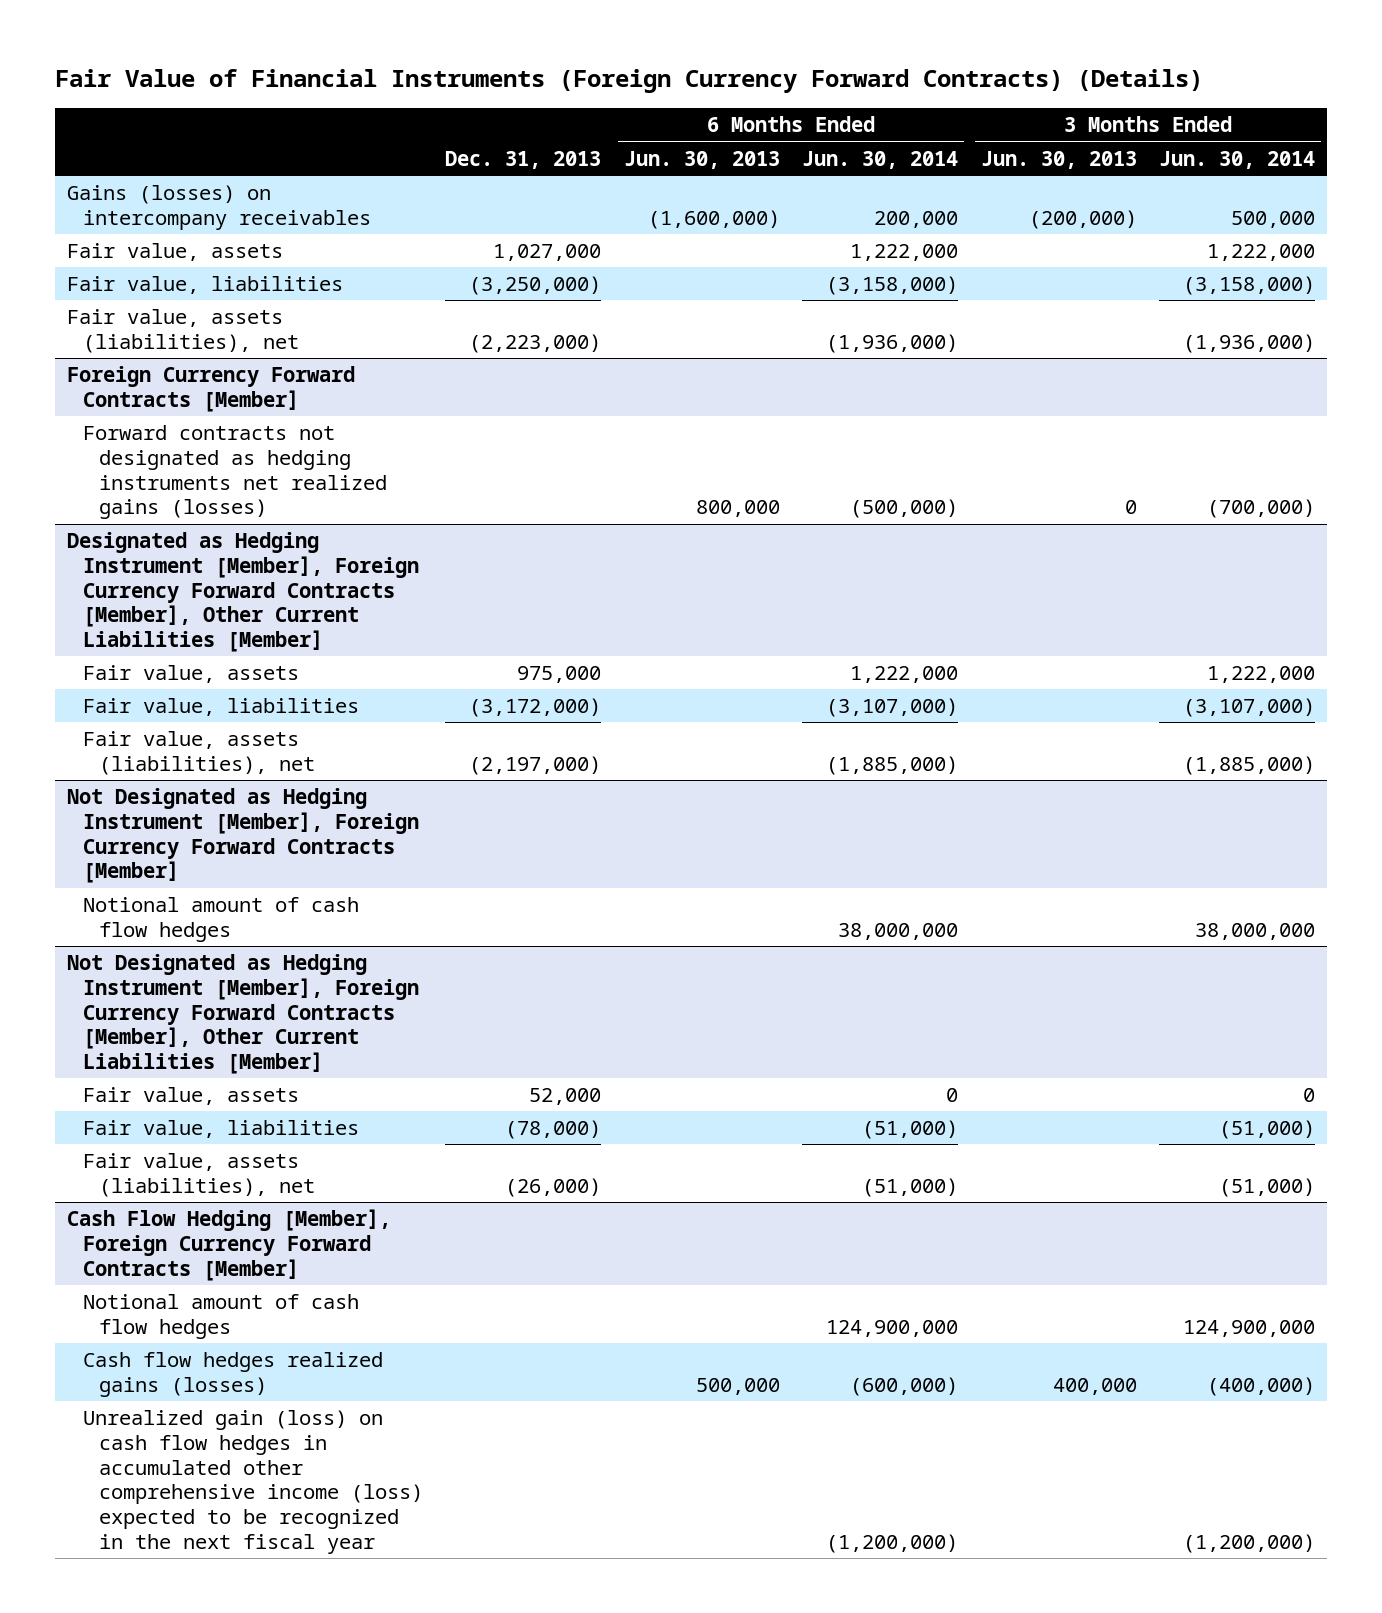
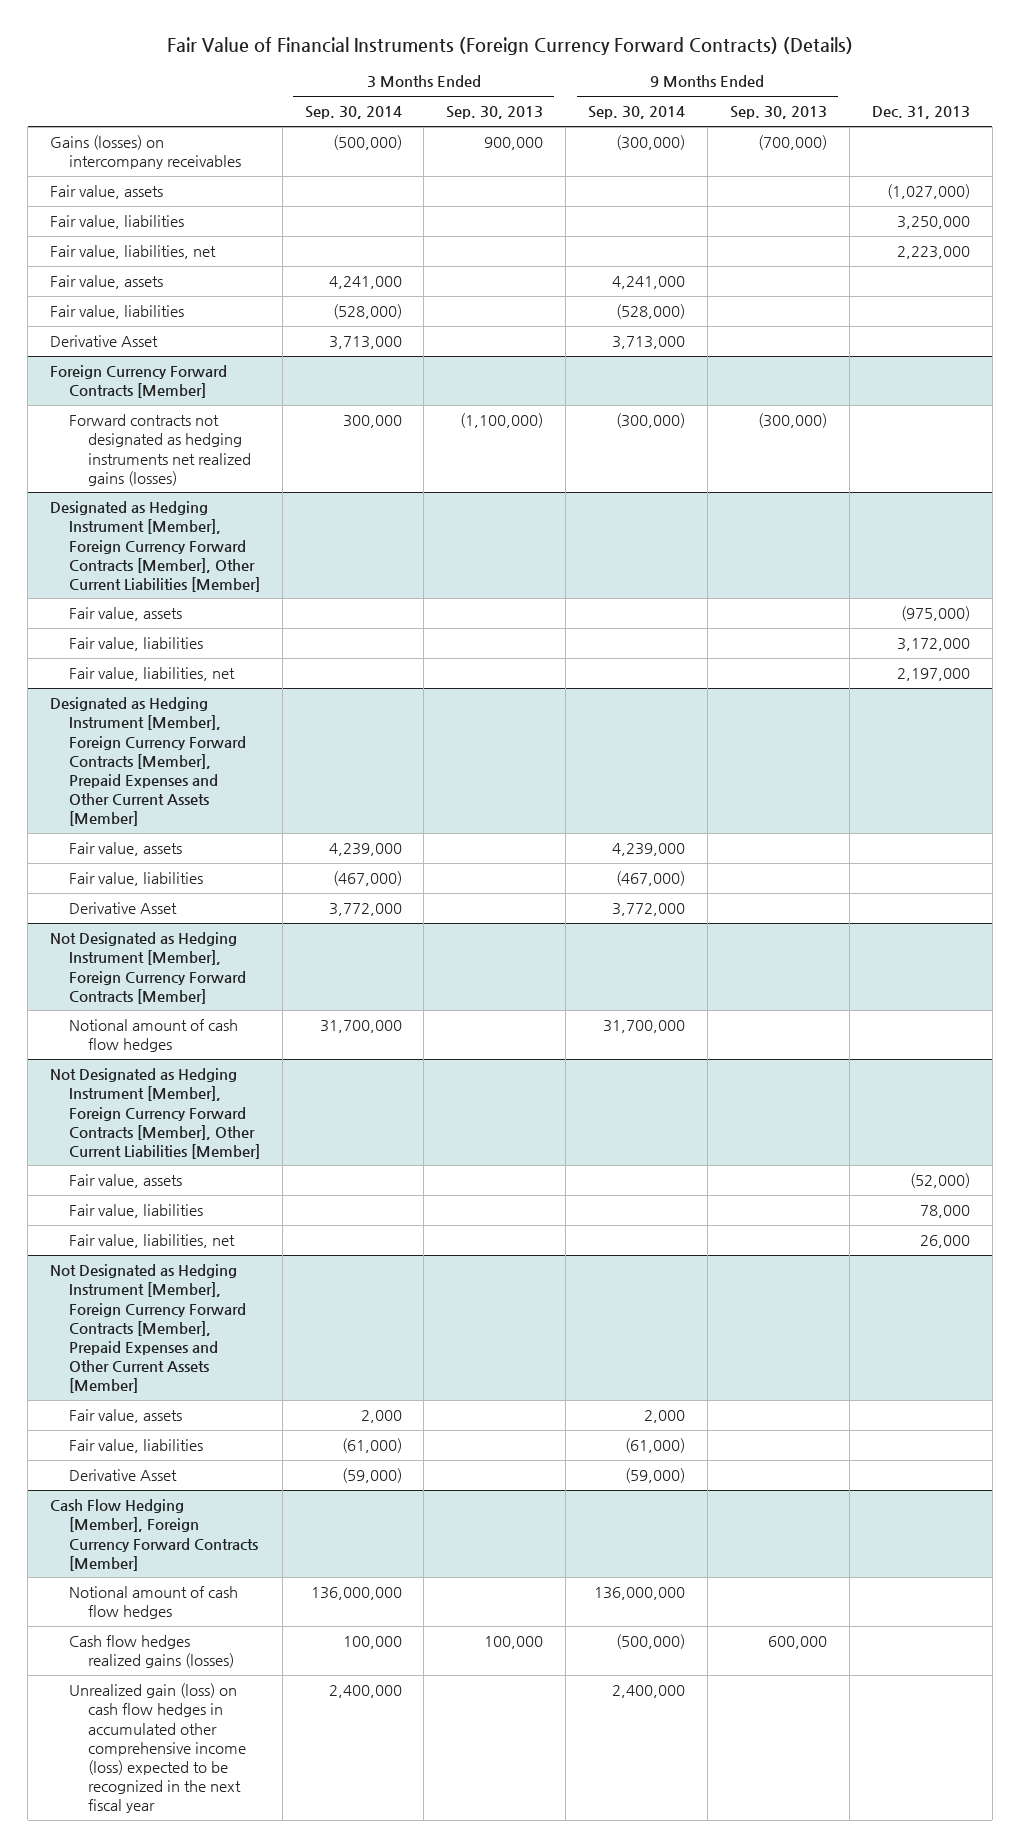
- | Dec. 31, 2013 | 6 Months Ended Jun. 30, 2013 | 6 Months Ended Jun. 30, 2014 | 3 Months Ended Jun. 30, 2013 | 3 Months Ended Jun. 30, 2014
+ | 3 Months Ended Sep. 30, 2014 | 3 Months Ended Sep. 30, 2013 | 9 Months Ended Sep. 30, 2014 | 9 Months Ended Sep. 30, 2013 | Dec. 31, 2013
- Fair value, assets | 1,027,000 | | 1,222,000 | | 1,222,000
- Fair value, liabilities | (3,250,000) | | (3,158,000) | | (3,158,000)
- Fair value, assets (liabilities), net | (2,223,000) | | (1,936,000) | | (1,936,000)
+ Fair value, assets | | | | | (1,027,000)
+ Fair value, liabilities | | | | | 3,250,000
+ Fair value, liabilities, net | | | | | 2,223,000
+ Fair value, assets | 4,241,000 | | 4,241,000 | |
+ Fair value, liabilities | (528,000) | | (528,000) | |
+ Derivative Asset | 3,713,000 | | 3,713,000 | |
@ Designated as Hedging Instrument [Member], Foreign Currency Forward Contracts [Member], Other Current Liabilities [Member]
- Fair value, assets | 975,000 | | 1,222,000 | | 1,222,000
- Fair value, liabilities | (3,172,000) | | (3,107,000) | | (3,107,000)
- Fair value, assets (liabilities), net | (2,197,000) | | (1,885,000) | | (1,885,000)
+ Fair value, assets | | | | | (975,000)
+ Fair value, liabilities | | | | | 3,172,000
+ Fair value, liabilities, net | | | | | 2,197,000
+ Designated as Hedging Instrument [Member], Foreign Currency Forward Contracts [Member], Prepaid Expenses and Other Current Assets [Member]
+ Fair value, assets | 4,239,000 | | 4,239,000 | |
+ Fair value, liabilities | (467,000) | | (467,000) | |
+ Derivative Asset | 3,772,000 | | 3,772,000 | |
@ Not Designated as Hedging Instrument [Member], Foreign Currency Forward Contracts [Member], Other Current Liabilities [Member]
- Fair value, assets | 52,000 | | 0 | | 0
- Fair value, liabilities | (78,000) | | (51,000) | | (51,000)
- Fair value, assets (liabilities), net | (26,000) | | (51,000) | | (51,000)
+ Fair value, assets | | | | | (52,000)
+ Fair value, liabilities | | | | | 78,000
+ Fair value, liabilities, net | | | | | 26,000
+ Not Designated as Hedging Instrument [Member], Foreign Currency Forward Contracts [Member], Prepaid Expenses and Other Current Assets [Member]
+ Fair value, assets | 2,000 | | 2,000 | |
+ Fair value, liabilities | (61,000) | | (61,000) | |
+ Derivative Asset | (59,000) | | (59,000) | |

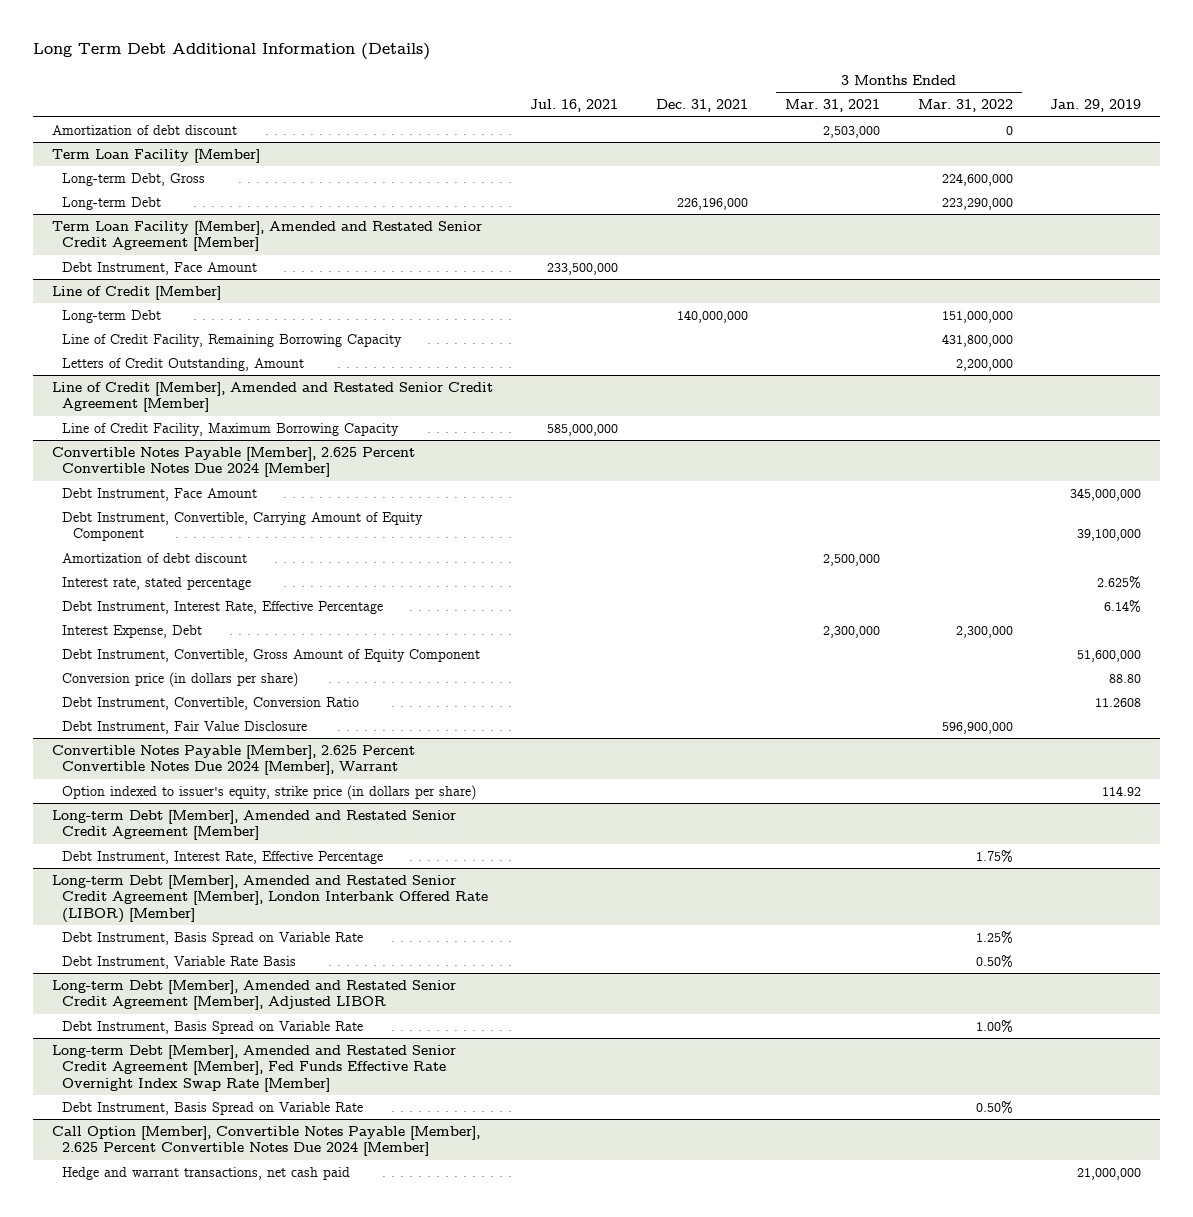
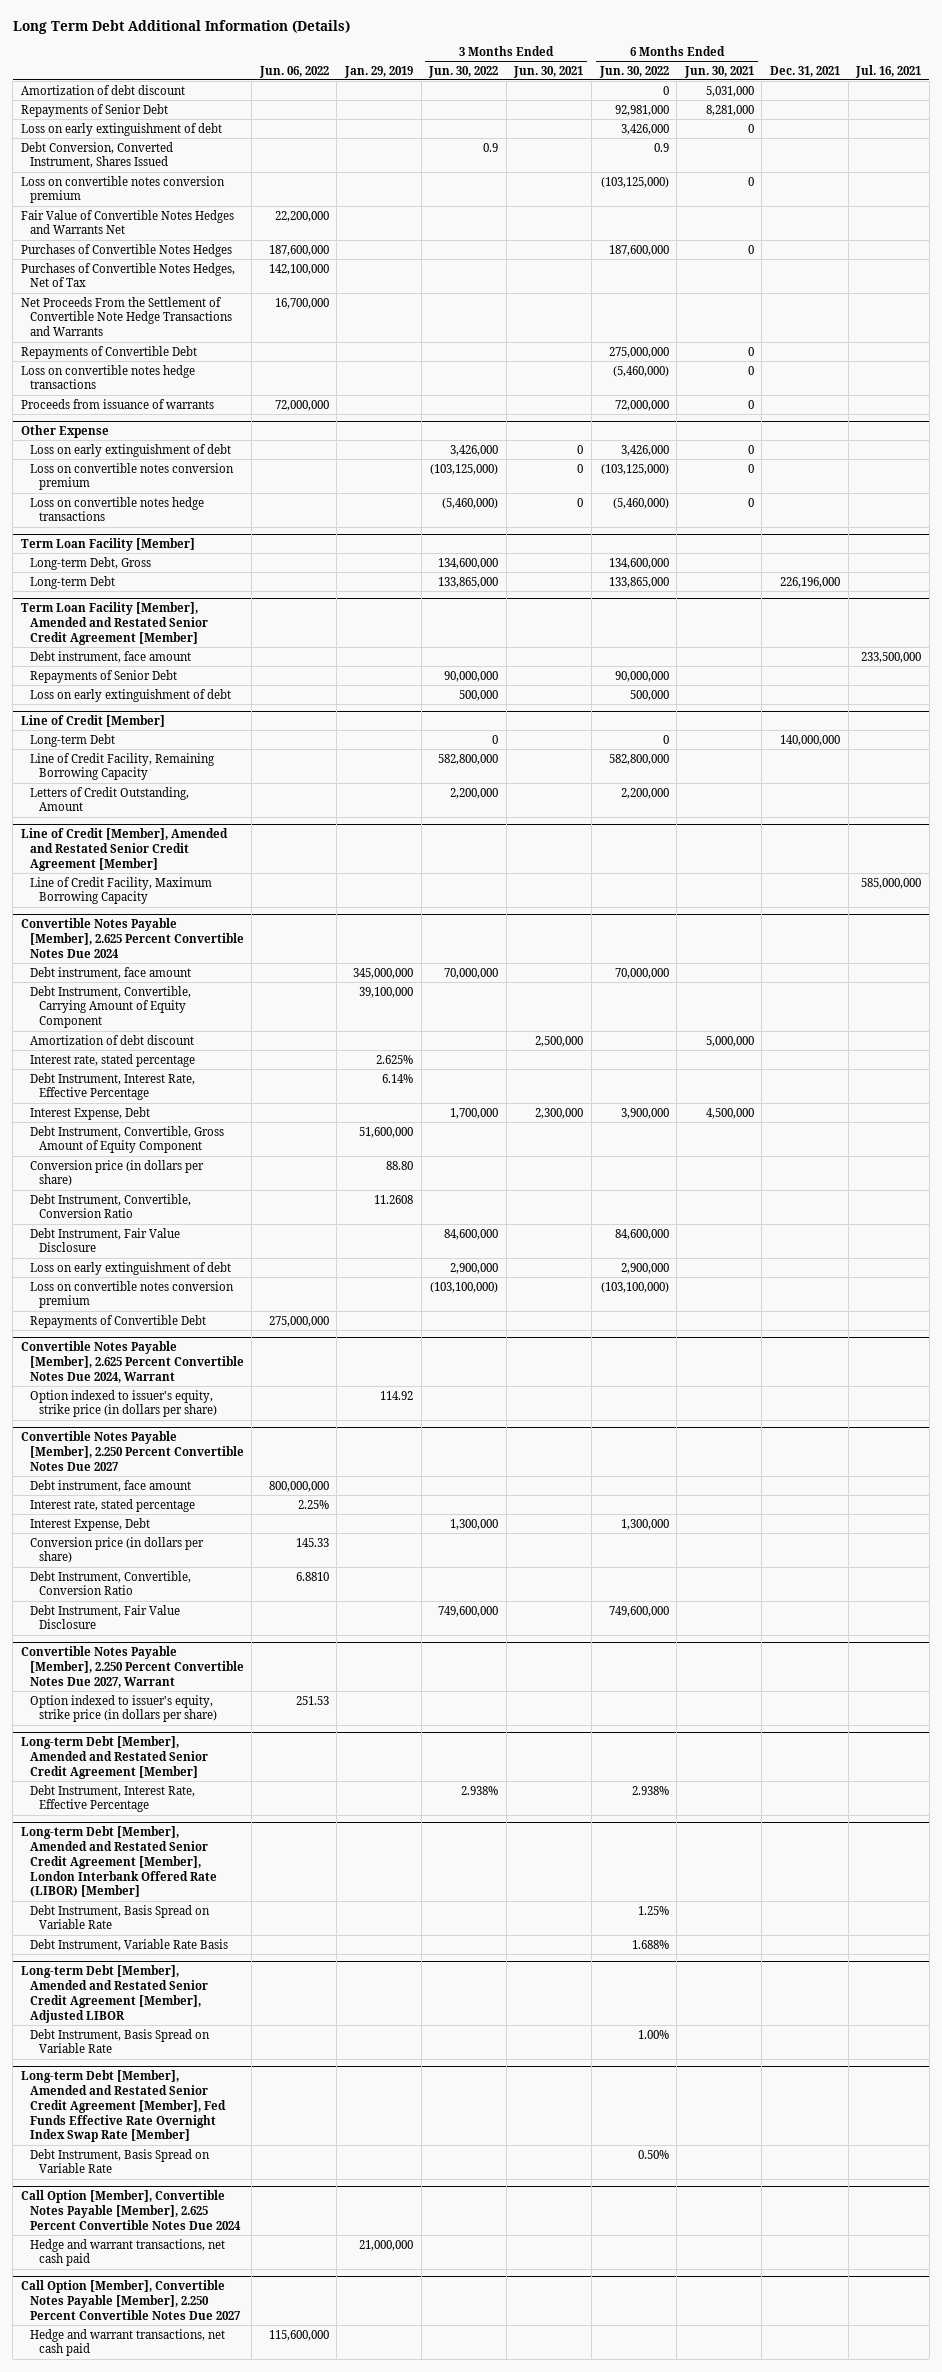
- | Jul. 16, 2021 | Dec. 31, 2021 | 3 Months Ended Mar. 31, 2021 | 3 Months Ended Mar. 31, 2022 | Jan. 29, 2019
+ | Jun. 06, 2022 | Jan. 29, 2019 | 3 Months Ended Jun. 30, 2022 | 3 Months Ended Jun. 30, 2021 | 6 Months Ended Jun. 30, 2022 | 6 Months Ended Jun. 30, 2021 | Dec. 31, 2021 | Jul. 16, 2021
+ Repayments of Senior Debt | | | | | 92,981,000 | 8,281,000 | |
+ Loss on early extinguishment of debt | | | | | 3,426,000 | 0 | |
+ Debt Conversion, Converted Instrument, Shares Issued | | | 0.9 | | 0.9 | | |
+ Loss on convertible notes conversion premium | | | | | (103,125,000) | 0 | |
+ Fair Value of Convertible Notes Hedges and Warrants Net | 22,200,000 | | | | | | |
+ Purchases of Convertible Notes Hedges | 187,600,000 | | | | 187,600,000 | 0 | |
+ Purchases of Convertible Notes Hedges, Net of Tax | 142,100,000 | | | | | | |
+ Net Proceeds From the Settlement of Convertible Note Hedge Transactions and Warrants | 16,700,000 | | | | | | |
+ Repayments of Convertible Debt | | | | | 275,000,000 | 0 | |
+ Loss on convertible notes hedge transactions | | | | | (5,460,000) | 0 | |
+ Proceeds from issuance of warrants | 72,000,000 | | | | 72,000,000 | 0 | |
+ Other Expense
+ Loss on early extinguishment of debt | | | 3,426,000 | 0 | 3,426,000 | 0 | |
+ Loss on convertible notes conversion premium | | | (103,125,000) | 0 | (103,125,000) | 0 | |
+ Loss on convertible notes hedge transactions | | | (5,460,000) | 0 | (5,460,000) | 0 | |
@ Term Loan Facility [Member], Amended and Restated Senior Credit Agreement [Member]
- Debt Instrument, Face Amount | 233,500,000 | | | |
+ Debt instrument, face amount | | | | | | | | 233,500,000
+ Repayments of Senior Debt | | | 90,000,000 | | 90,000,000 | | |
+ Loss on early extinguishment of debt | | | 500,000 | | 500,000 | | |
- Convertible Notes Payable [Member], 2.625 Percent Convertible Notes Due 2024 [Member]
- Debt Instrument, Face Amount | | | | | 345,000,000
+ Convertible Notes Payable [Member], 2.625 Percent Convertible Notes Due 2024
+ Debt instrument, face amount | | 345,000,000 | 70,000,000 | | 70,000,000 | | |
- Convertible Notes Payable [Member], 2.625 Percent Convertible Notes Due 2024 [Member], Warrant
+ Loss on early extinguishment of debt | | | 2,900,000 | | 2,900,000 | | |
+ Loss on convertible notes conversion premium | | | (103,100,000) | | (103,100,000) | | |
+ Repayments of Convertible Debt | 275,000,000 | | | | | | |
+ Convertible Notes Payable [Member], 2.625 Percent Convertible Notes Due 2024, Warrant
+ Convertible Notes Payable [Member], 2.250 Percent Convertible Notes Due 2027
+ Debt instrument, face amount | 800,000,000 | | | | | | |
+ Interest rate, stated percentage | 2.25% | | | | | | |
+ Interest Expense, Debt | | | 1,300,000 | | 1,300,000 | | |
+ Conversion price (in dollars per share) | 145.33 | | | | | | |
+ Debt Instrument, Convertible, Conversion Ratio | 6.8810 | | | | | | |
+ Debt Instrument, Fair Value Disclosure | | | 749,600,000 | | 749,600,000 | | |
+ Convertible Notes Payable [Member], 2.250 Percent Convertible Notes Due 2027, Warrant
+ Option indexed to issuer's equity, strike price (in dollars per share) | 251.53 | | | | | | |
- Call Option [Member], Convertible Notes Payable [Member], 2.625 Percent Convertible Notes Due 2024 [Member]
+ Call Option [Member], Convertible Notes Payable [Member], 2.625 Percent Convertible Notes Due 2024
+ Call Option [Member], Convertible Notes Payable [Member], 2.250 Percent Convertible Notes Due 2027
+ Hedge and warrant transactions, net cash paid | 115,600,000 | | | | | | |

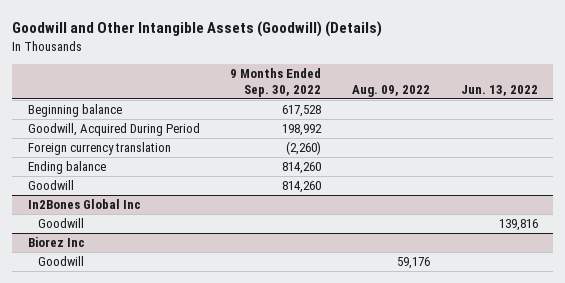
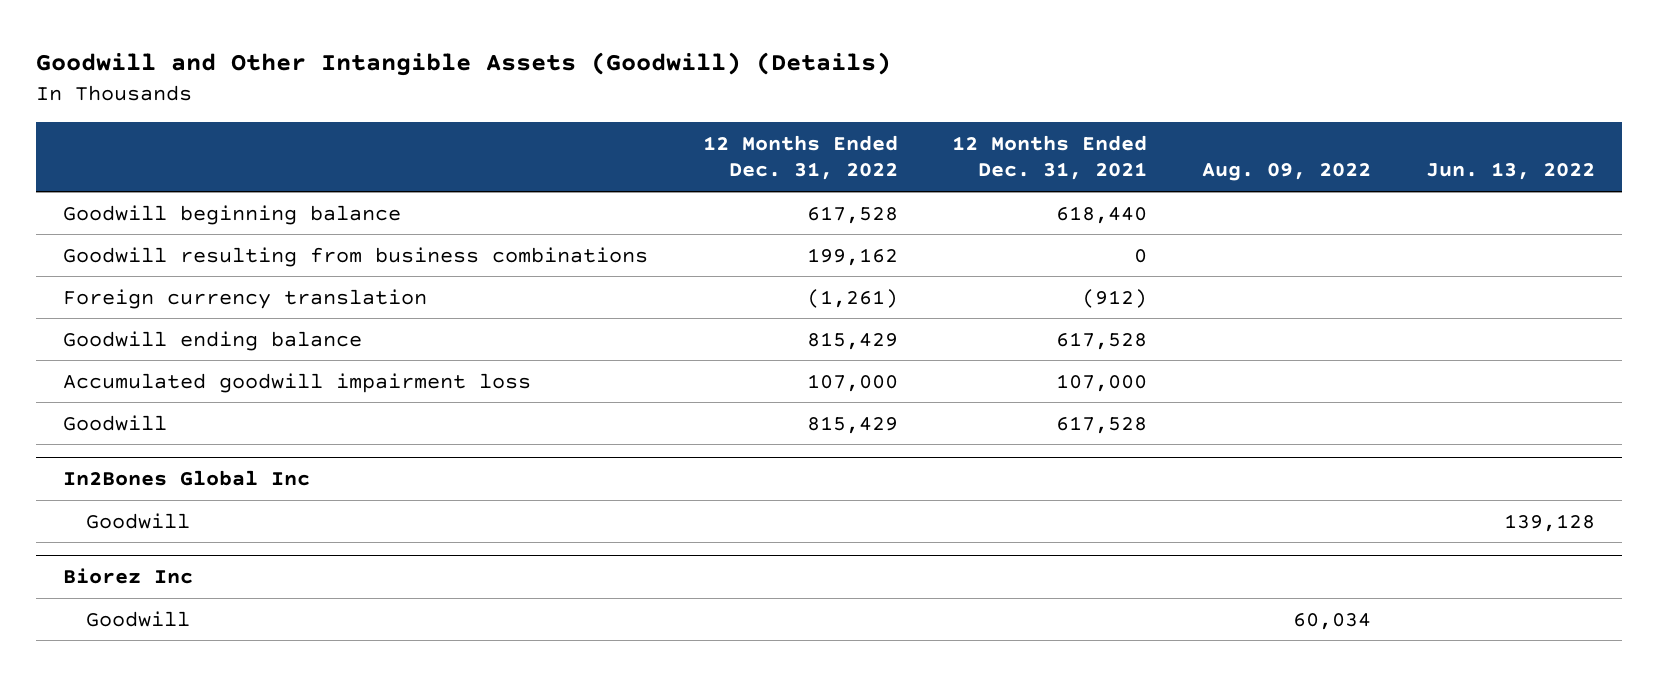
- | 9 Months Ended Sep. 30, 2022 | Aug. 09, 2022 | Jun. 13, 2022
+ | 12 Months Ended Dec. 31, 2022 | 12 Months Ended Dec. 31, 2021 | Aug. 09, 2022 | Jun. 13, 2022
- Beginning balance | 617,528 | |
- Goodwill, Acquired During Period | 198,992 | |
+ Goodwill beginning balance | 617,528 | 618,440 | |
+ Goodwill resulting from business combinations | 199,162 | 0 | |
- Ending balance | 814,260 | |
+ Goodwill ending balance | 815,429 | 617,528 | |
+ Accumulated goodwill impairment loss | 107,000 | 107,000 | |
@ In2Bones Global Inc
- Goodwill | | | 139,816
+ Goodwill | | | | 139,128
@ Biorez Inc
- Goodwill | | 59,176 |
+ Goodwill | | | 60,034 |

